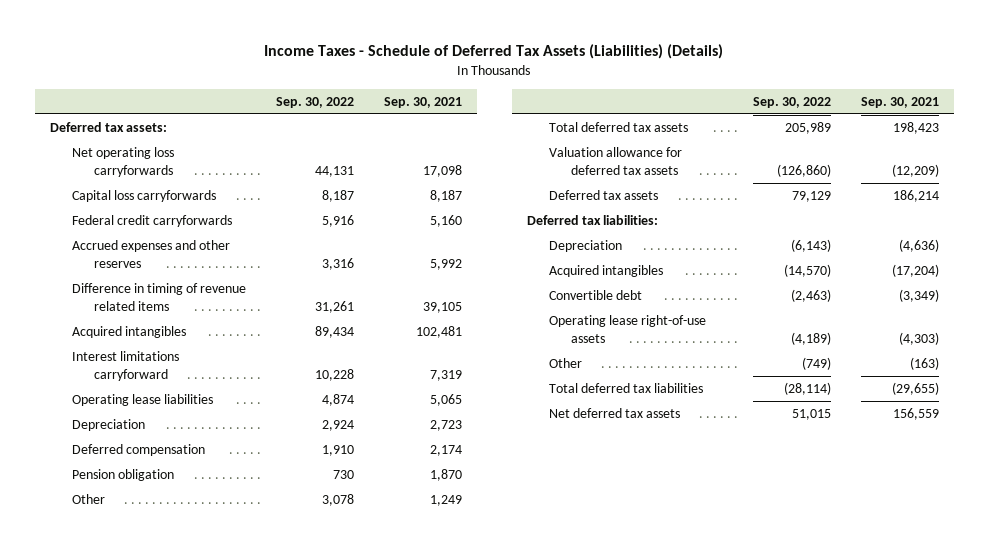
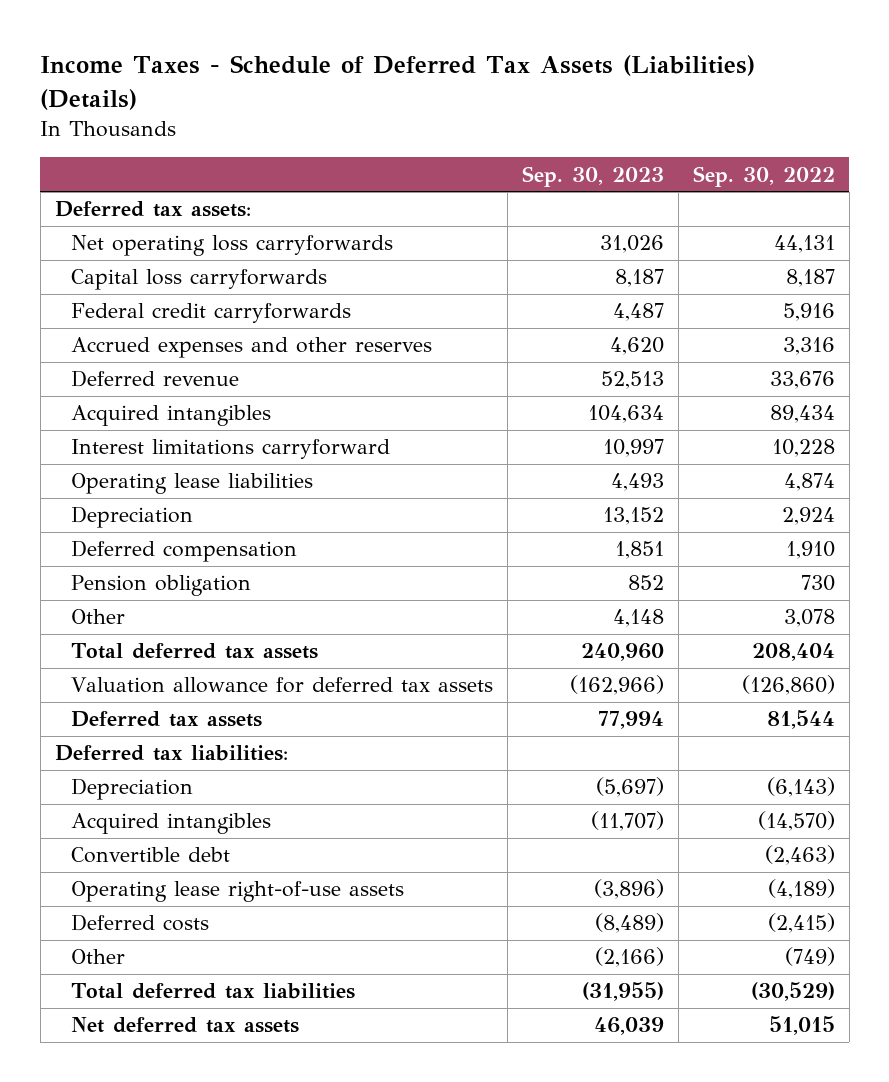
- | Sep. 30, 2022 | Sep. 30, 2021
+ | Sep. 30, 2023 | Sep. 30, 2022
- Difference in timing of revenue related items | 31,261 | 39,105
+ Deferred revenue | 52,513 | 33,676
- Total deferred tax assets | 205,989 | 198,423
+ Total deferred tax assets | 240,960 | 208,404
- Deferred tax assets | 79,129 | 186,214
+ Deferred tax assets | 77,994 | 81,544
+ Deferred costs | (8,489) | (2,415)
- Total deferred tax liabilities | (28,114) | (29,655)
+ Total deferred tax liabilities | (31,955) | (30,529)

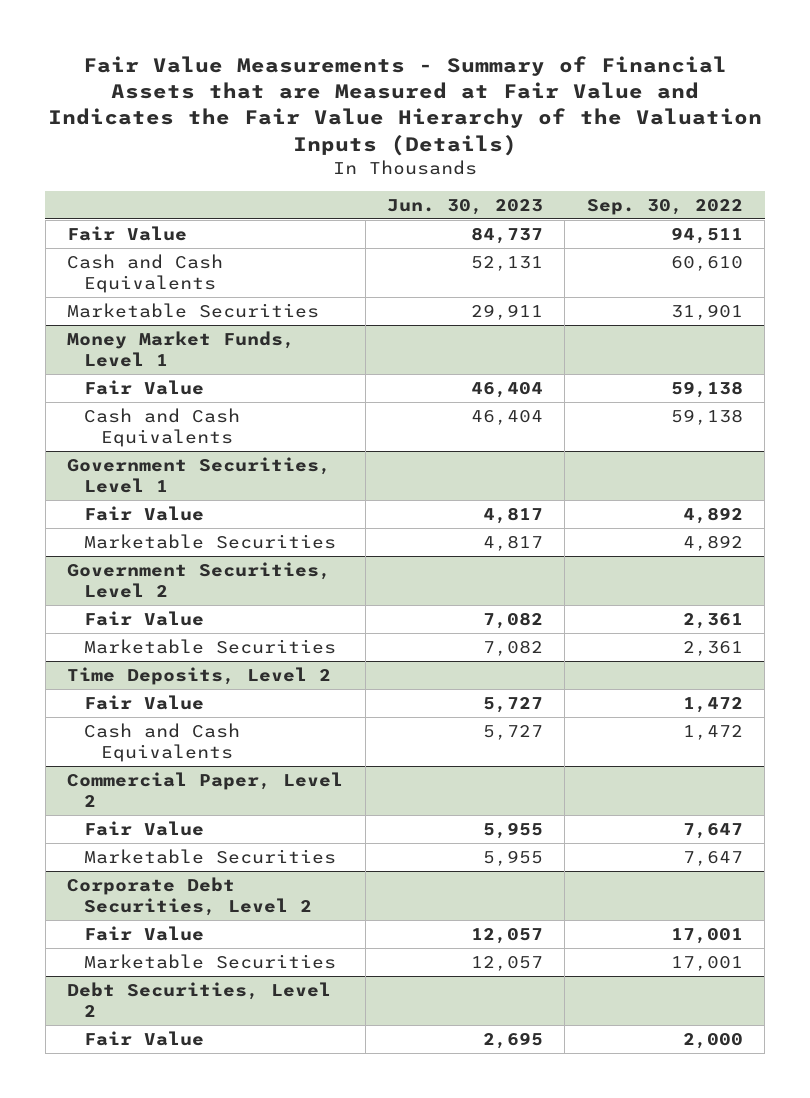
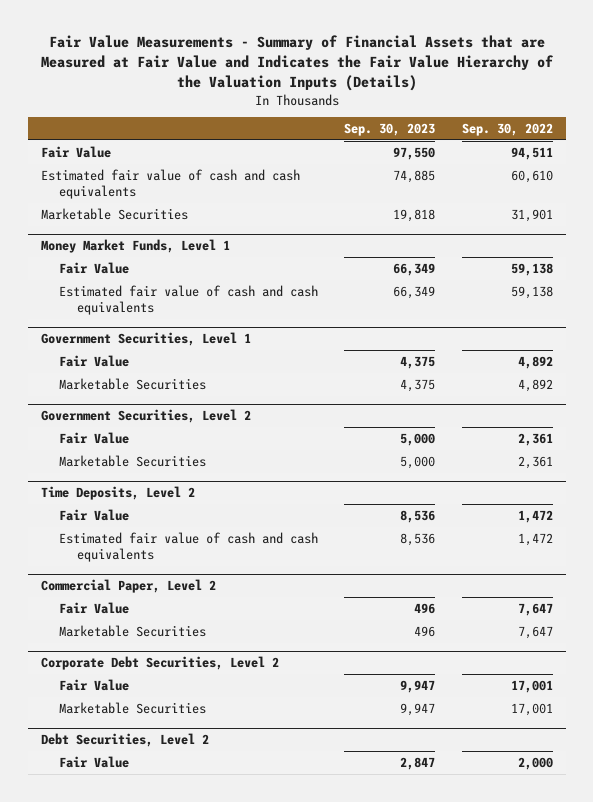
- | Jun. 30, 2023 | Sep. 30, 2022
+ | Sep. 30, 2023 | Sep. 30, 2022
- Cash and Cash Equivalents | 52,131 | 60,610
+ Estimated fair value of cash and cash equivalents | 74,885 | 60,610
@ Money Market Funds, Level 1
- Cash and Cash Equivalents | 46,404 | 59,138
+ Estimated fair value of cash and cash equivalents | 66,349 | 59,138
@ Time Deposits, Level 2
- Cash and Cash Equivalents | 5,727 | 1,472
+ Estimated fair value of cash and cash equivalents | 8,536 | 1,472

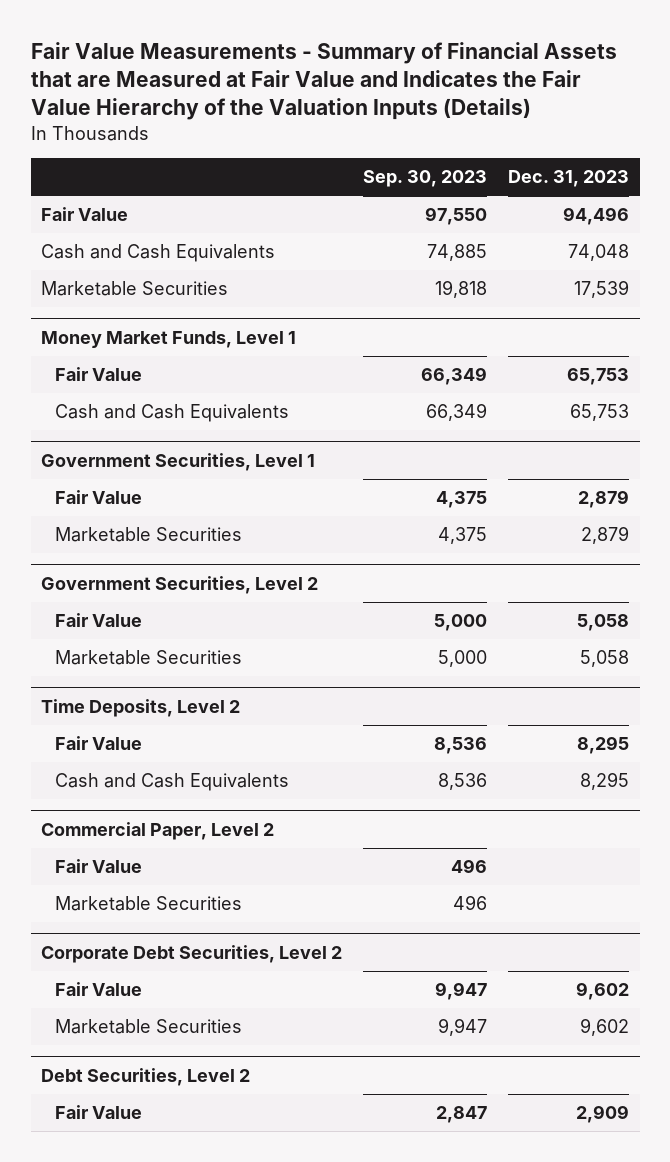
- | Sep. 30, 2023 | Sep. 30, 2022
+ | Sep. 30, 2023 | Dec. 31, 2023
- Estimated fair value of cash and cash equivalents | 74,885 | 60,610
+ Cash and Cash Equivalents | 74,885 | 74,048
@ Money Market Funds, Level 1
- Estimated fair value of cash and cash equivalents | 66,349 | 59,138
+ Cash and Cash Equivalents | 66,349 | 65,753
@ Time Deposits, Level 2
- Estimated fair value of cash and cash equivalents | 8,536 | 1,472
+ Cash and Cash Equivalents | 8,536 | 8,295

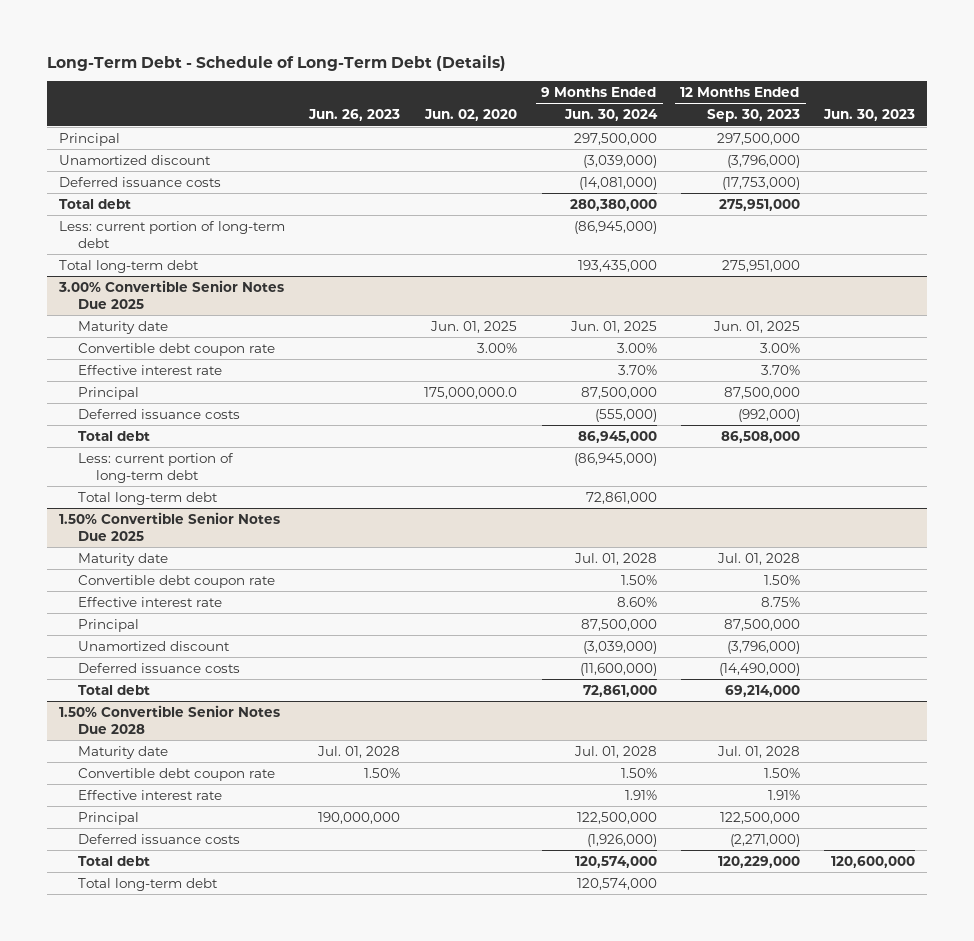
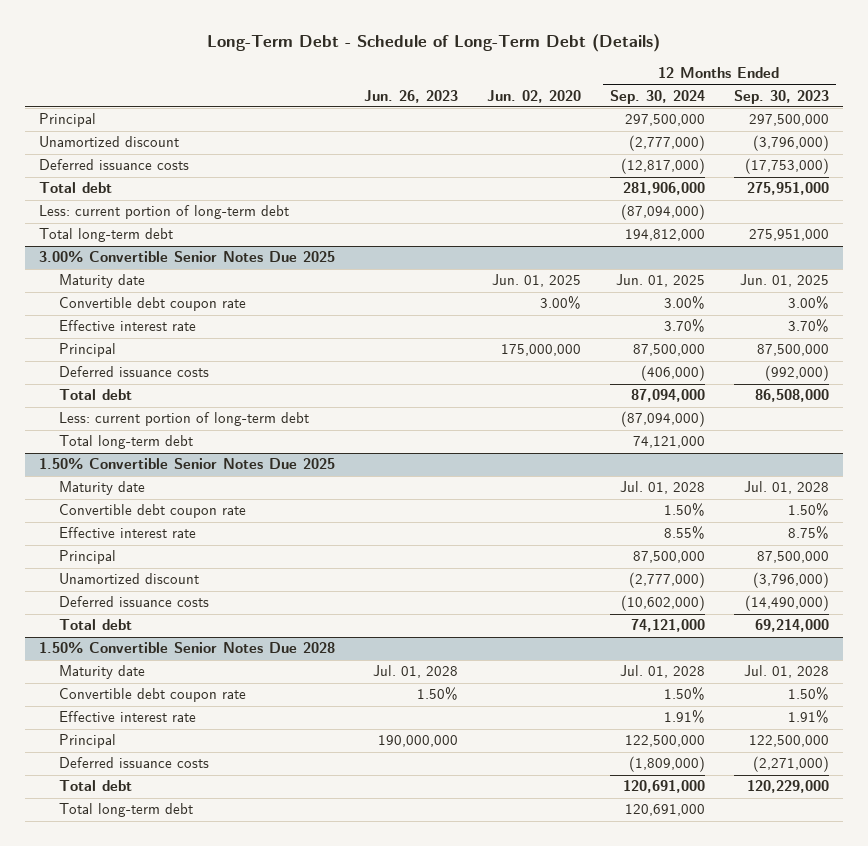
- | Jun. 26, 2023 | Jun. 02, 2020 | 9 Months Ended Jun. 30, 2024 | 12 Months Ended Sep. 30, 2023 | Jun. 30, 2023
+ | Jun. 26, 2023 | Jun. 02, 2020 | 12 Months Ended Sep. 30, 2024 | 12 Months Ended Sep. 30, 2023
@ 3.00% Convertible Senior Notes Due 2025
- Principal | | 175,000,000.0 | 87,500,000 | 87,500,000 |
+ Principal | | 175,000,000 | 87,500,000 | 87,500,000

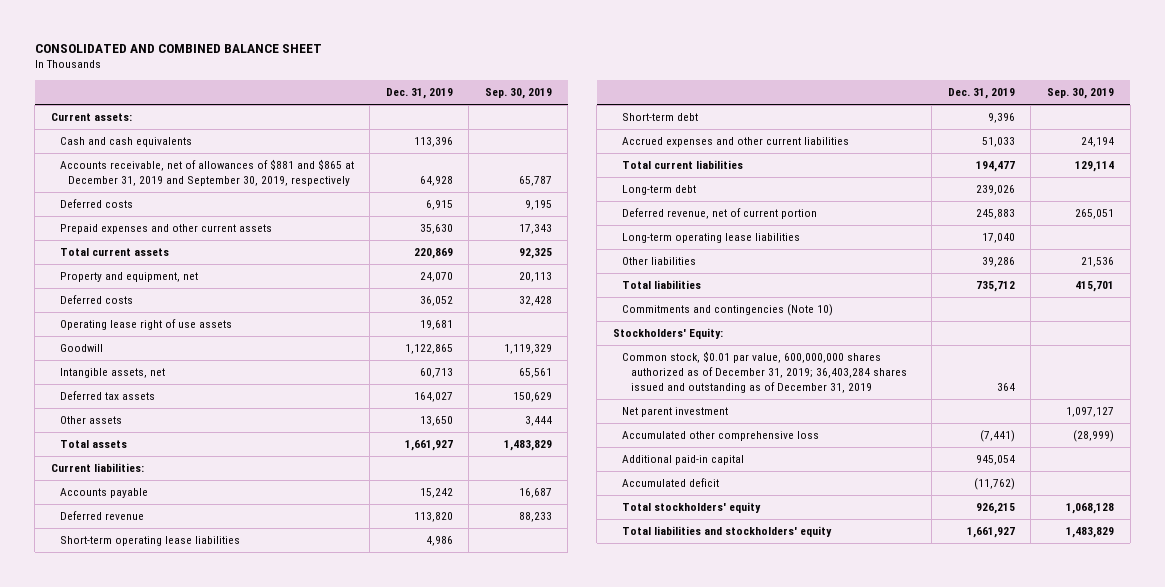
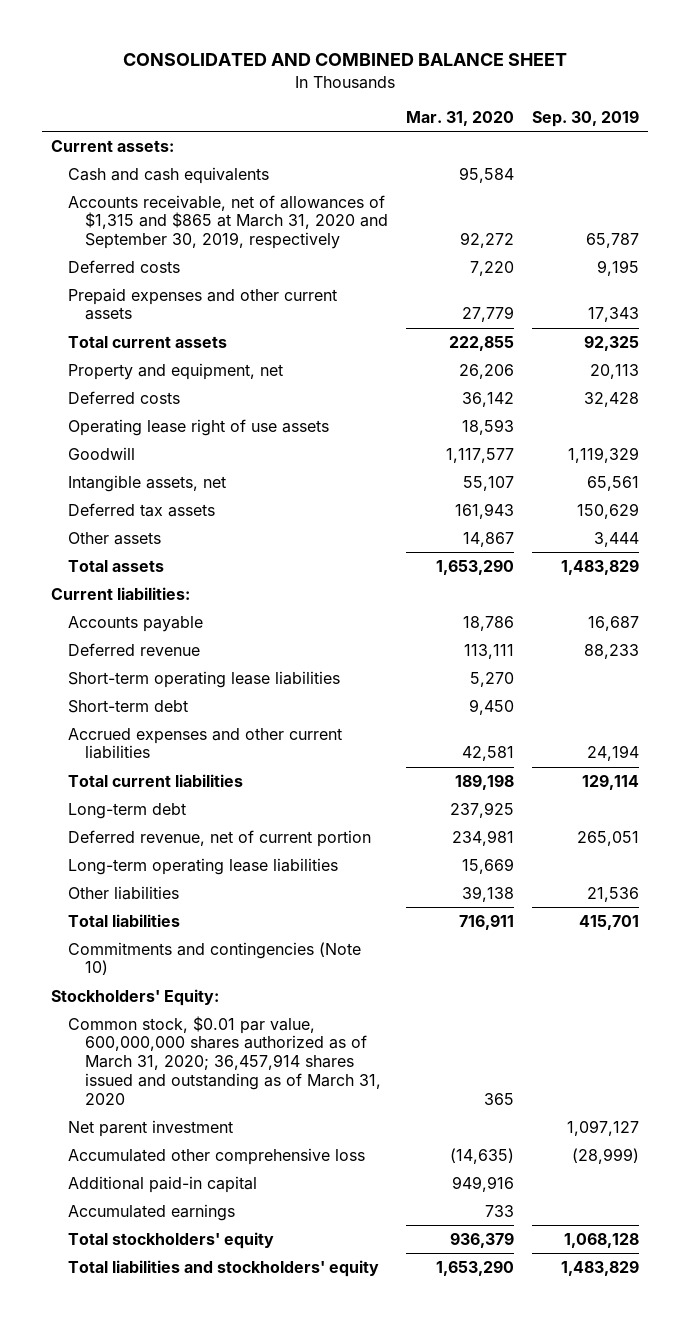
- | Dec. 31, 2019 | Sep. 30, 2019
+ | Mar. 31, 2020 | Sep. 30, 2019
- Accounts receivable, net of allowances of $881 and $865 at December 31, 2019 and September 30, 2019, respectively | 64,928 | 65,787
+ Accounts receivable, net of allowances of $1,315 and $865 at March 31, 2020 and September 30, 2019, respectively | 92,272 | 65,787
- Common stock, $0.01 par value, 600,000,000 shares authorized as of December 31, 2019; 36,403,284 shares issued and outstanding as of December 31, 2019 | 364 |
+ Common stock, $0.01 par value, 600,000,000 shares authorized as of March 31, 2020; 36,457,914 shares issued and outstanding as of March 31, 2020 | 365 |
- Accumulated deficit | (11,762) |
+ Accumulated earnings | 733 |

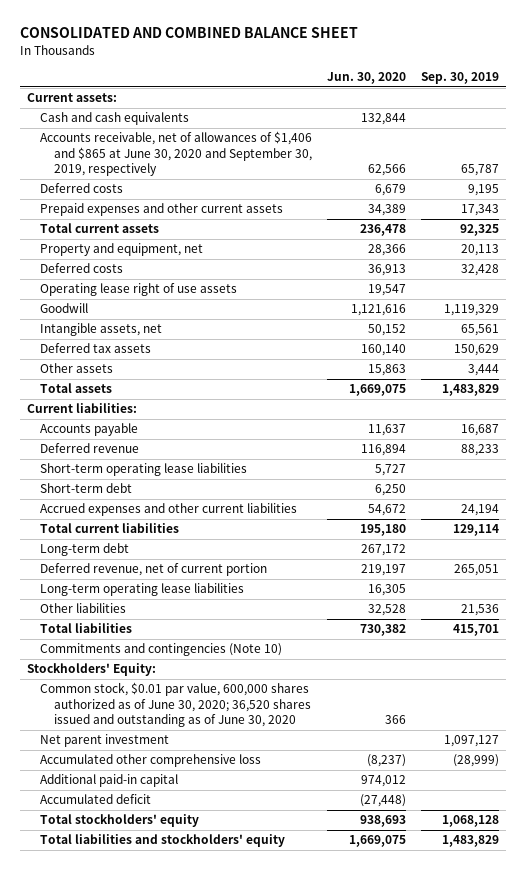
- | Mar. 31, 2020 | Sep. 30, 2019
+ | Jun. 30, 2020 | Sep. 30, 2019
- Accounts receivable, net of allowances of $1,315 and $865 at March 31, 2020 and September 30, 2019, respectively | 92,272 | 65,787
+ Accounts receivable, net of allowances of $1,406 and $865 at June 30, 2020 and September 30, 2019, respectively | 62,566 | 65,787
- Common stock, $0.01 par value, 600,000,000 shares authorized as of March 31, 2020; 36,457,914 shares issued and outstanding as of March 31, 2020 | 365 |
+ Common stock, $0.01 par value, 600,000 shares authorized as of June 30, 2020; 36,520 shares issued and outstanding as of June 30, 2020 | 366 |
- Accumulated earnings | 733 |
+ Accumulated deficit | (27,448) |

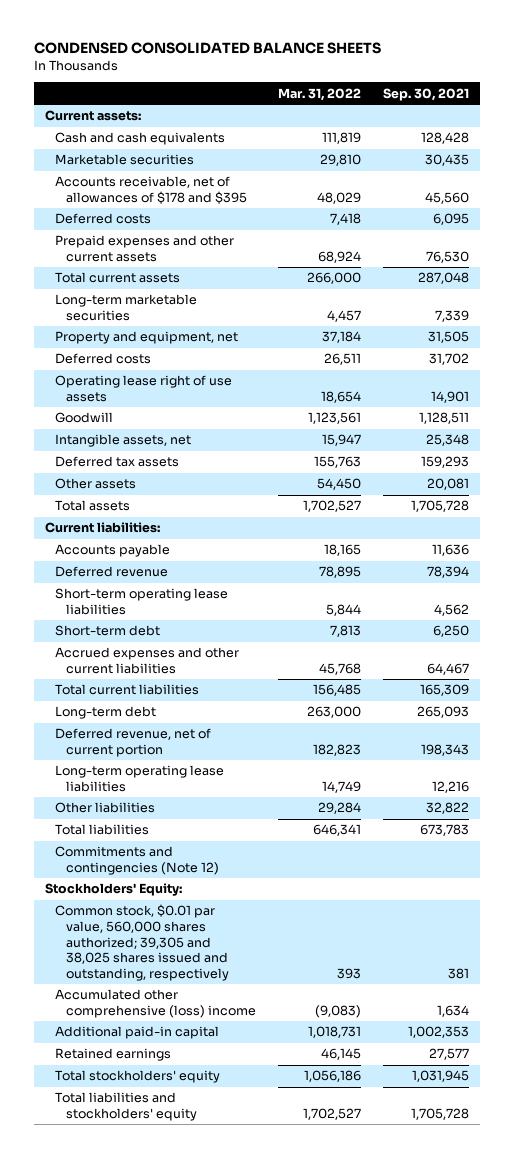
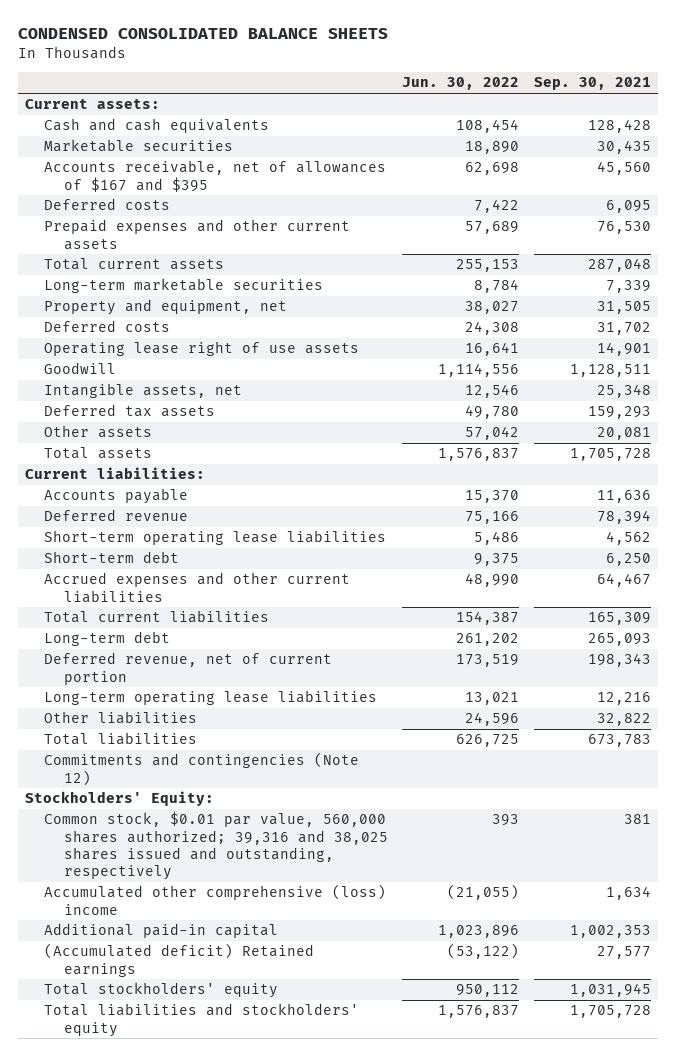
- | Mar. 31, 2022 | Sep. 30, 2021
+ | Jun. 30, 2022 | Sep. 30, 2021
- Accounts receivable, net of allowances of $178 and $395 | 48,029 | 45,560
+ Accounts receivable, net of allowances of $167 and $395 | 62,698 | 45,560
- Common stock, $0.01 par value, 560,000 shares authorized; 39,305 and 38,025 shares issued and outstanding, respectively | 393 | 381
+ Common stock, $0.01 par value, 560,000 shares authorized; 39,316 and 38,025 shares issued and outstanding, respectively | 393 | 381
- Retained earnings | 46,145 | 27,577
+ (Accumulated deficit) Retained earnings | (53,122) | 27,577

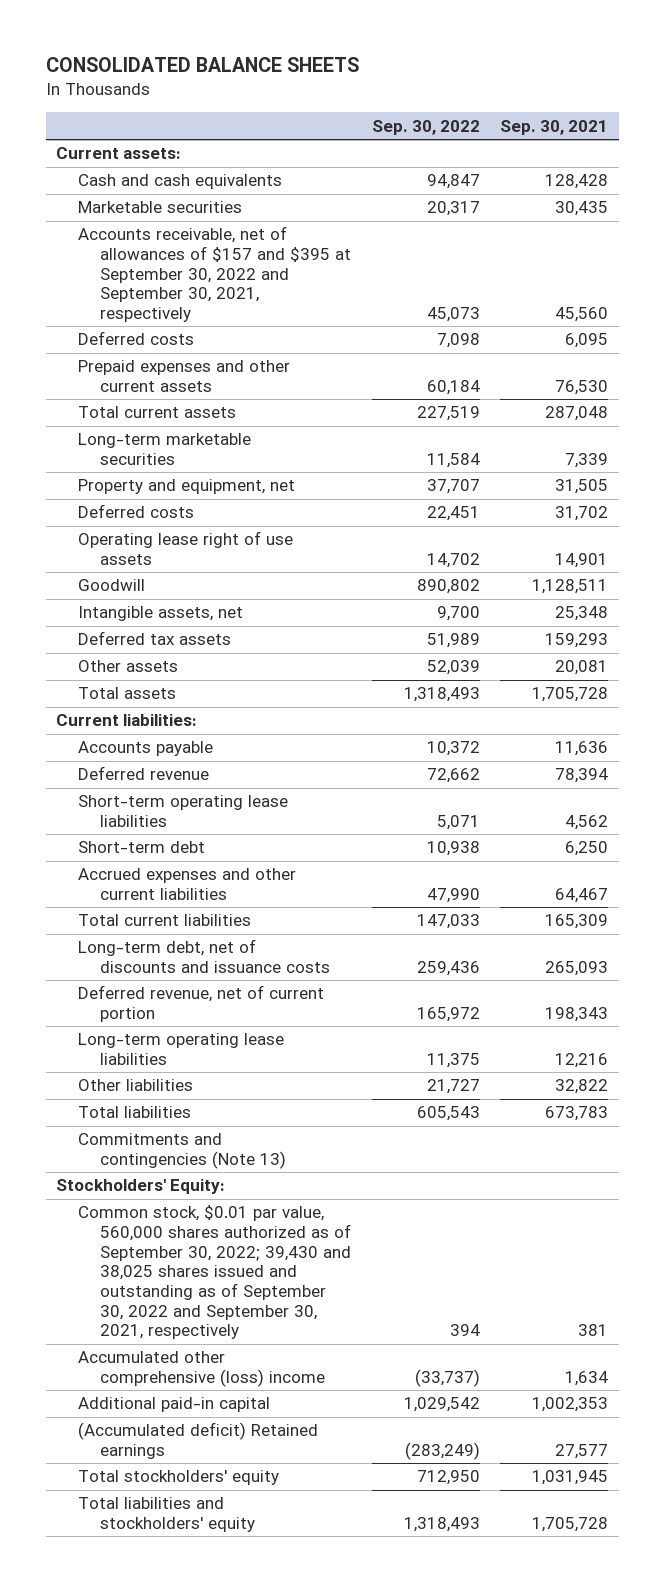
- CONDENSED CONSOLIDATED BALANCE SHEETS
+ CONSOLIDATED BALANCE SHEETS
- | Jun. 30, 2022 | Sep. 30, 2021
+ | Sep. 30, 2022 | Sep. 30, 2021
- Accounts receivable, net of allowances of $167 and $395 | 62,698 | 45,560
+ Accounts receivable, net of allowances of $157 and $395 at September 30, 2022 and September 30, 2021, respectively | 45,073 | 45,560
- Long-term debt | 261,202 | 265,093
+ Long-term debt, net of discounts and issuance costs | 259,436 | 265,093
- Commitments and contingencies (Note 12)
+ Commitments and contingencies (Note 13)
- Common stock, $0.01 par value, 560,000 shares authorized; 39,316 and 38,025 shares issued and outstanding, respectively | 393 | 381
+ Common stock, $0.01 par value, 560,000 shares authorized as of September 30, 2022; 39,430 and 38,025 shares issued and outstanding as of September 30, 2022 and September 30, 2021, respectively | 394 | 381

